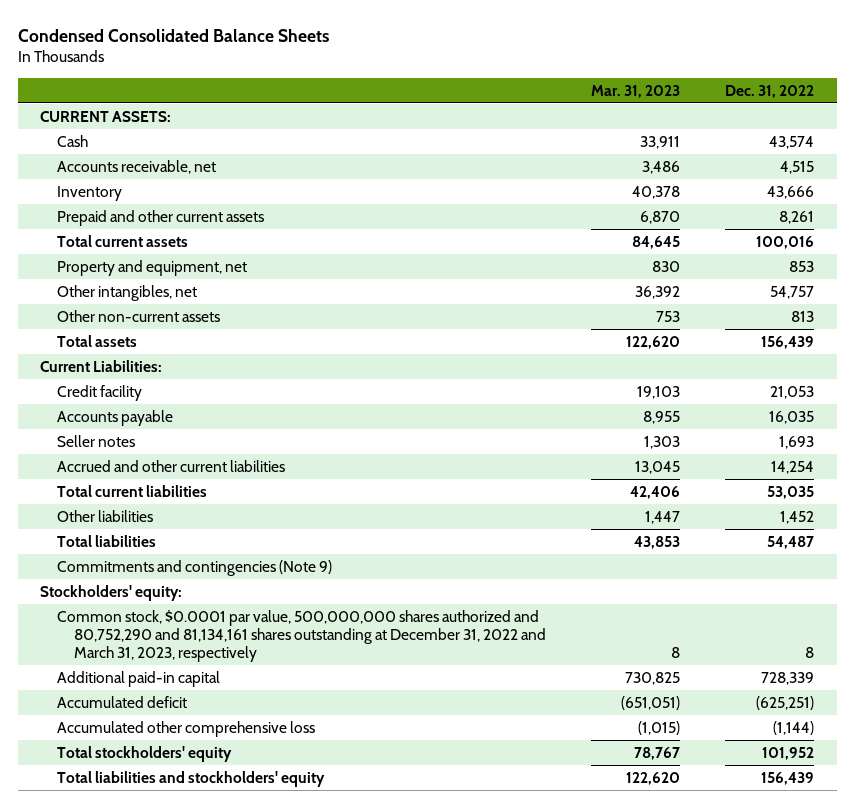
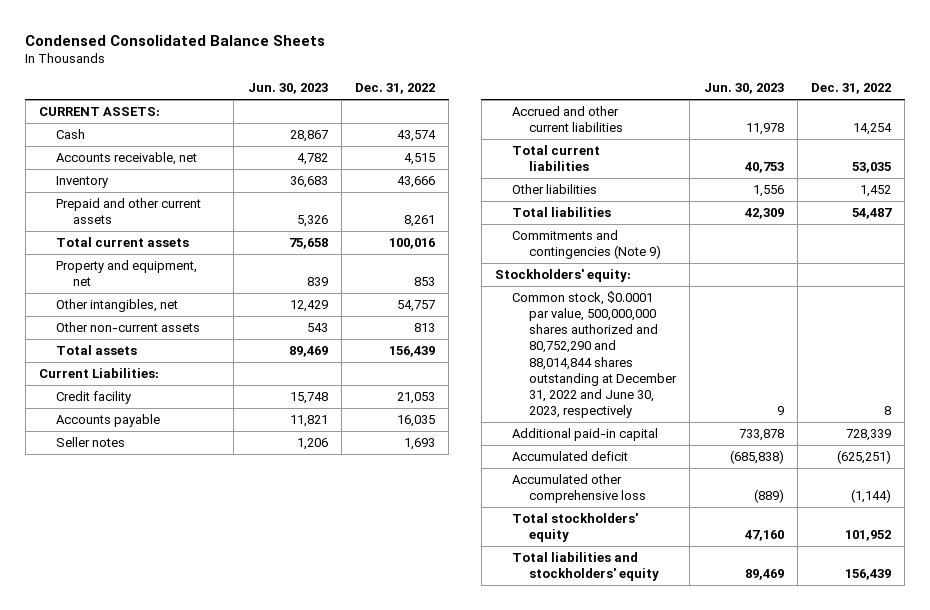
- | Mar. 31, 2023 | Dec. 31, 2022
+ | Jun. 30, 2023 | Dec. 31, 2022
- Common stock, $0.0001 par value, 500,000,000 shares authorized and 80,752,290 and 81,134,161 shares outstanding at December 31, 2022 and March 31, 2023, respectively | 8 | 8
+ Common stock, $0.0001 par value, 500,000,000 shares authorized and 80,752,290 and 88,014,844 shares outstanding at December 31, 2022 and June 30, 2023, respectively | 9 | 8

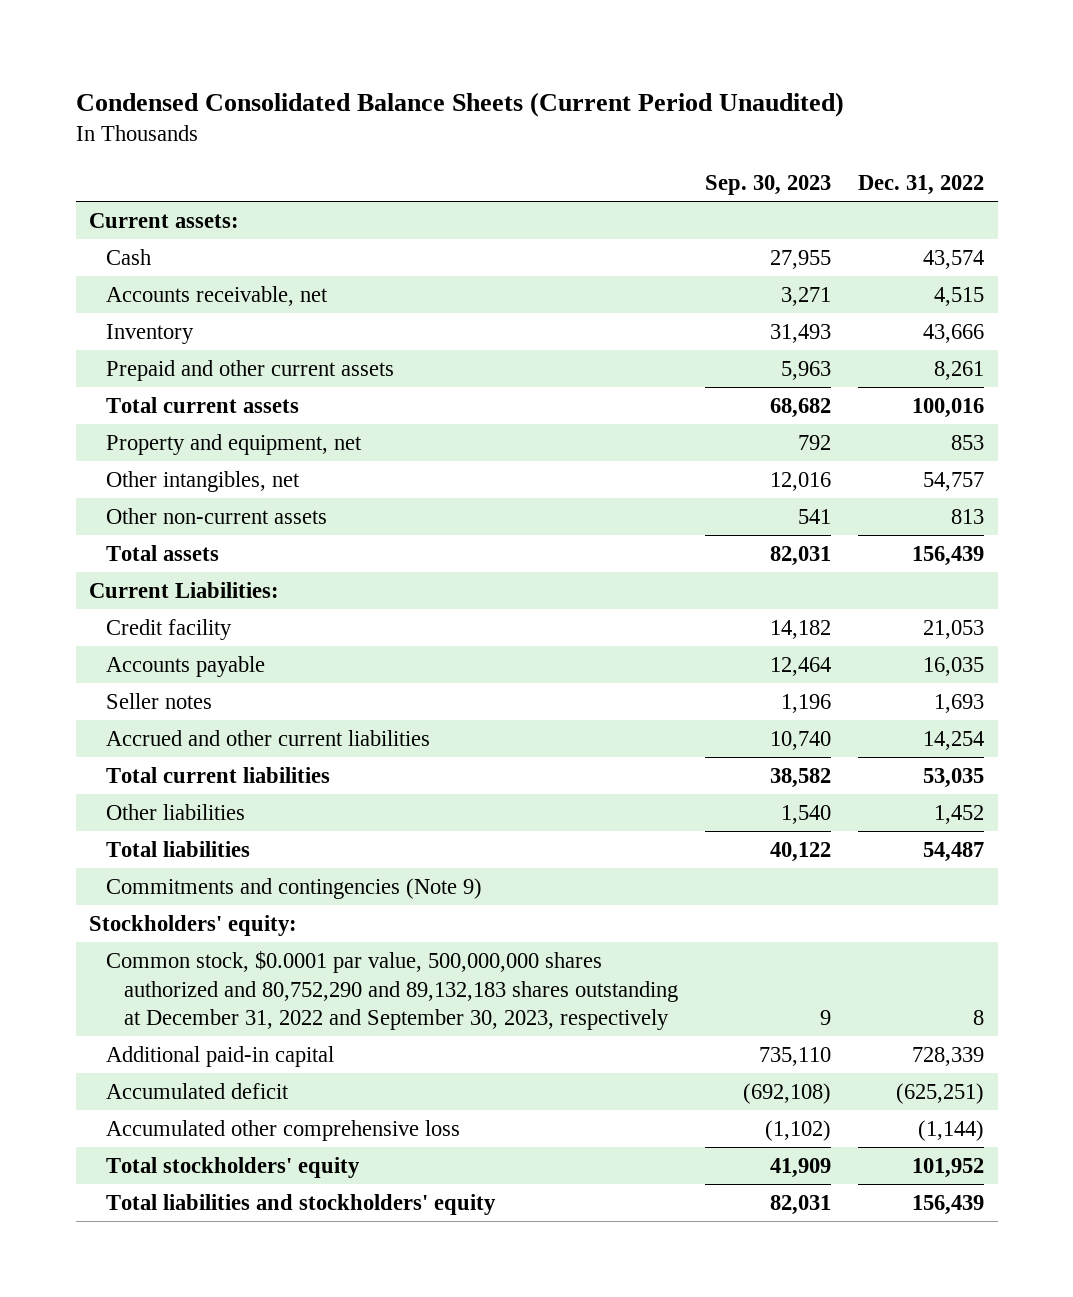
- Condensed Consolidated Balance Sheets
+ Condensed Consolidated Balance Sheets (Current Period Unaudited)
- | Jun. 30, 2023 | Dec. 31, 2022
+ | Sep. 30, 2023 | Dec. 31, 2022
- CURRENT ASSETS:
+ Current assets:
- Common stock, $0.0001 par value, 500,000,000 shares authorized and 80,752,290 and 88,014,844 shares outstanding at December 31, 2022 and June 30, 2023, respectively | 9 | 8
+ Common stock, $0.0001 par value, 500,000,000 shares authorized and 80,752,290 and 89,132,183 shares outstanding at December 31, 2022 and September 30, 2023, respectively | 9 | 8

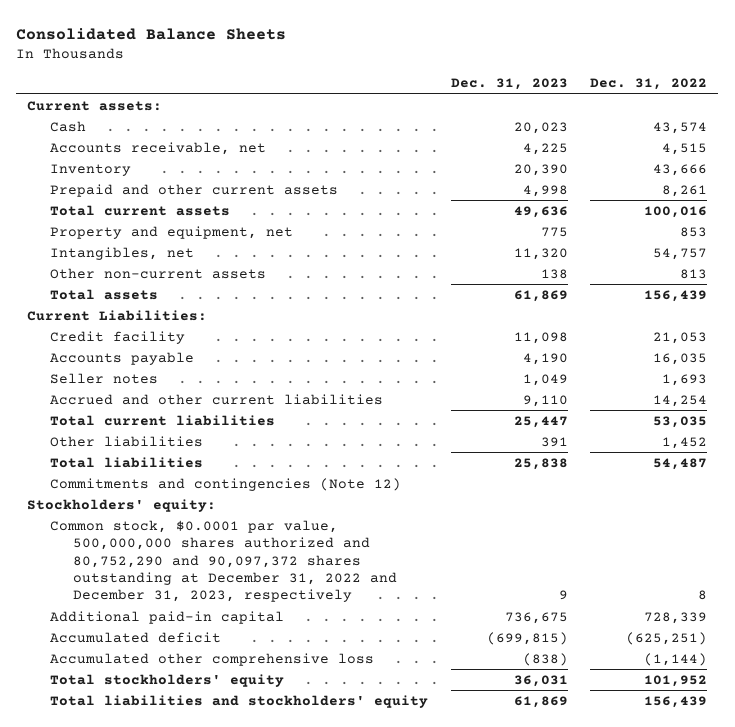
- Condensed Consolidated Balance Sheets (Current Period Unaudited)
+ Consolidated Balance Sheets
- | Sep. 30, 2023 | Dec. 31, 2022
+ | Dec. 31, 2023 | Dec. 31, 2022
- Other intangibles, net | 12,016 | 54,757
+ Intangibles, net | 11,320 | 54,757
- Commitments and contingencies (Note 9)
+ Commitments and contingencies (Note 12)
- Common stock, $0.0001 par value, 500,000,000 shares authorized and 80,752,290 and 89,132,183 shares outstanding at December 31, 2022 and September 30, 2023, respectively | 9 | 8
+ Common stock, $0.0001 par value, 500,000,000 shares authorized and 80,752,290 and 90,097,372 shares outstanding at December 31, 2022 and December 31, 2023, respectively | 9 | 8

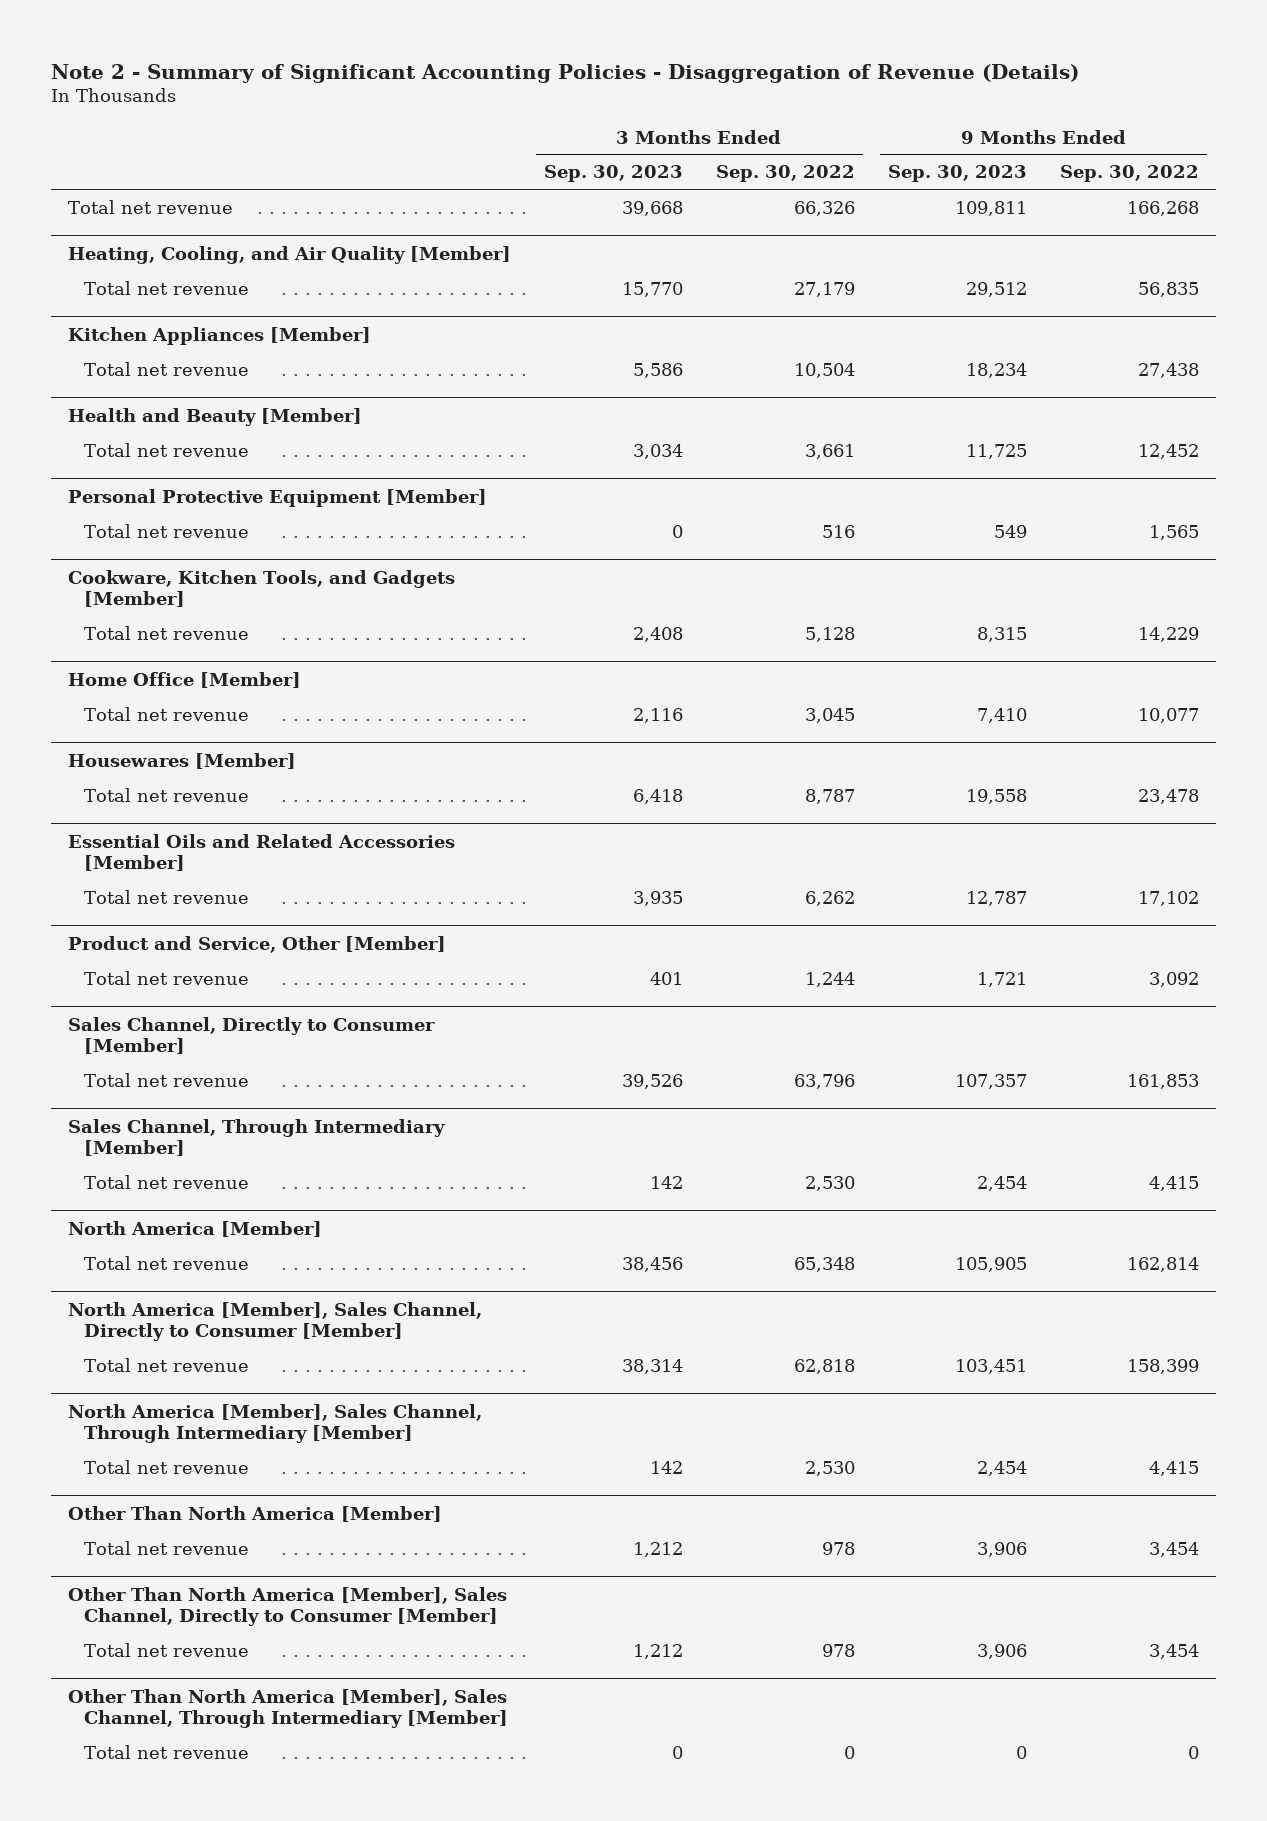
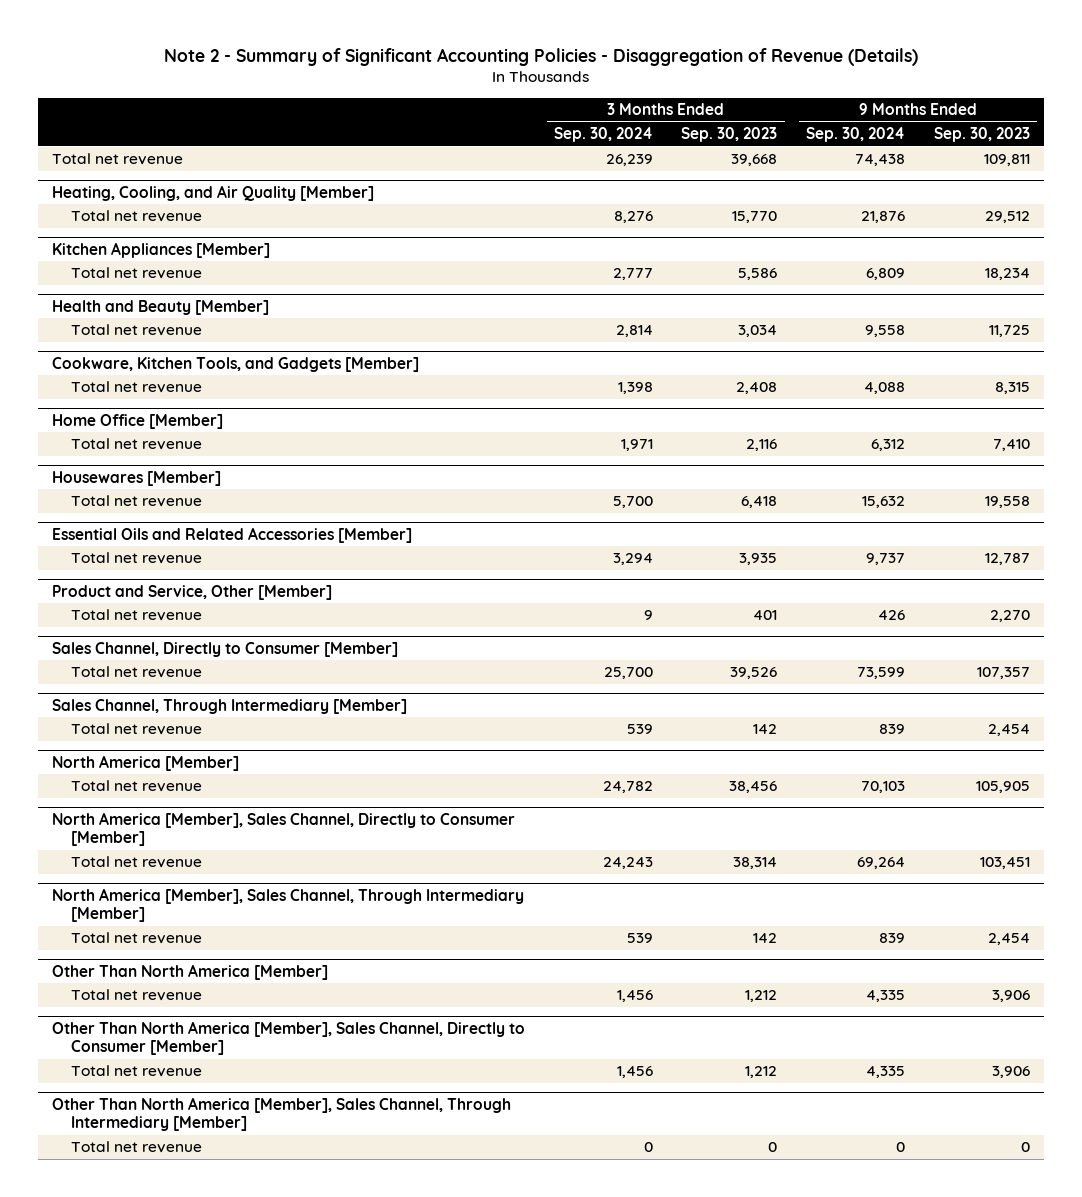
- | 3 Months Ended Sep. 30, 2023 | 3 Months Ended Sep. 30, 2022 | 9 Months Ended Sep. 30, 2023 | 9 Months Ended Sep. 30, 2022
+ | 3 Months Ended Sep. 30, 2024 | 3 Months Ended Sep. 30, 2023 | 9 Months Ended Sep. 30, 2024 | 9 Months Ended Sep. 30, 2023
- Personal Protective Equipment [Member]
- Total net revenue | 0 | 516 | 549 | 1,565
@ Product and Service, Other [Member]
- Total net revenue | 401 | 1,244 | 1,721 | 3,092
+ Total net revenue | 9 | 401 | 426 | 2,270

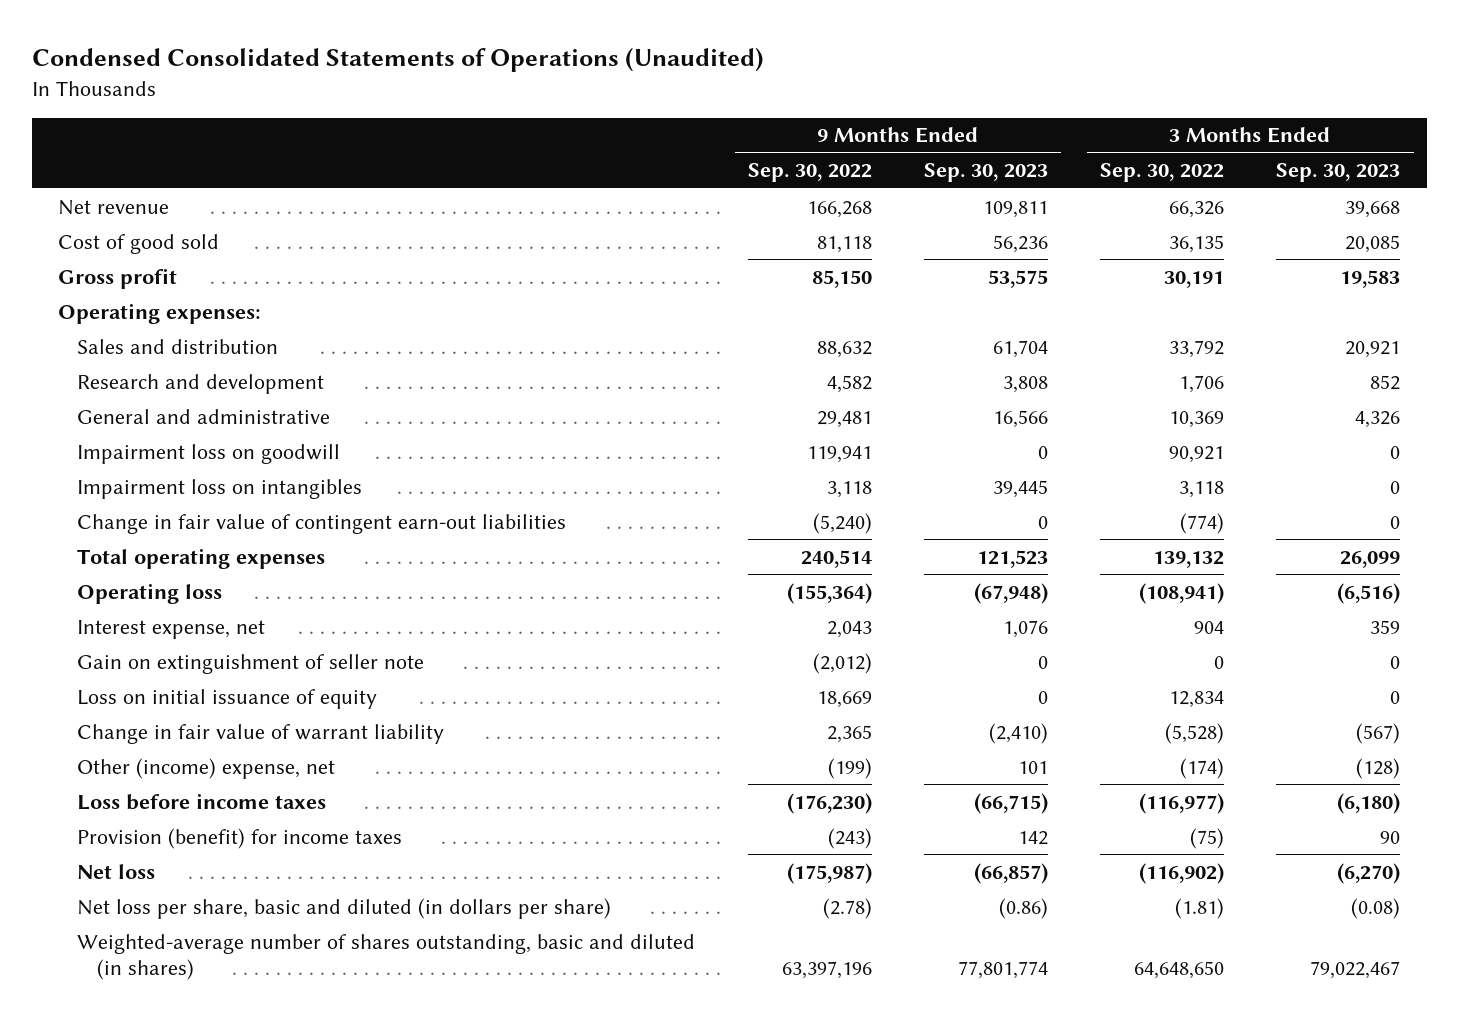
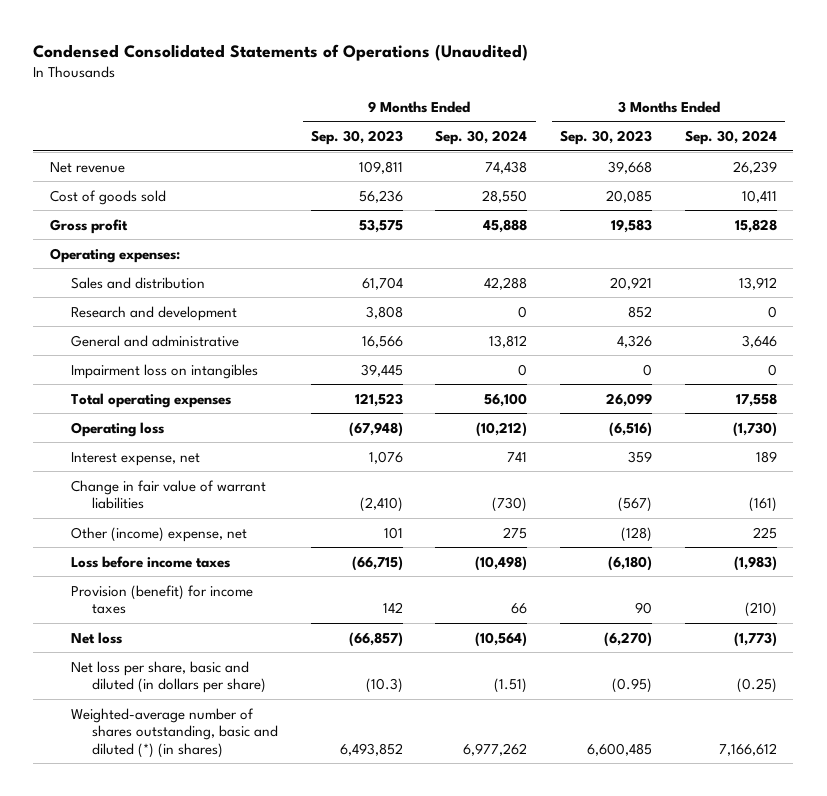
- | 9 Months Ended Sep. 30, 2022 | 9 Months Ended Sep. 30, 2023 | 3 Months Ended Sep. 30, 2022 | 3 Months Ended Sep. 30, 2023
+ | 9 Months Ended Sep. 30, 2023 | 9 Months Ended Sep. 30, 2024 | 3 Months Ended Sep. 30, 2023 | 3 Months Ended Sep. 30, 2024
- Cost of good sold | 81,118 | 56,236 | 36,135 | 20,085
+ Cost of goods sold | 56,236 | 28,550 | 20,085 | 10,411
- Impairment loss on goodwill | 119,941 | 0 | 90,921 | 0
- Change in fair value of contingent earn-out liabilities | (5,240) | 0 | (774) | 0
- Gain on extinguishment of seller note | (2,012) | 0 | 0 | 0
- Loss on initial issuance of equity | 18,669 | 0 | 12,834 | 0
- Change in fair value of warrant liability | 2,365 | (2,410) | (5,528) | (567)
+ Change in fair value of warrant liabilities | (2,410) | (730) | (567) | (161)
- Net loss per share, basic and diluted (in dollars per share) | (2.78) | (0.86) | (1.81) | (0.08)
- Weighted-average number of shares outstanding, basic and diluted (in shares) | 63,397,196 | 77,801,774 | 64,648,650 | 79,022,467
+ Net loss per share, basic and diluted (in dollars per share) | (10.3) | (1.51) | (0.95) | (0.25)
+ Weighted-average number of shares outstanding, basic and diluted (*) (in shares) | 6,493,852 | 6,977,262 | 6,600,485 | 7,166,612

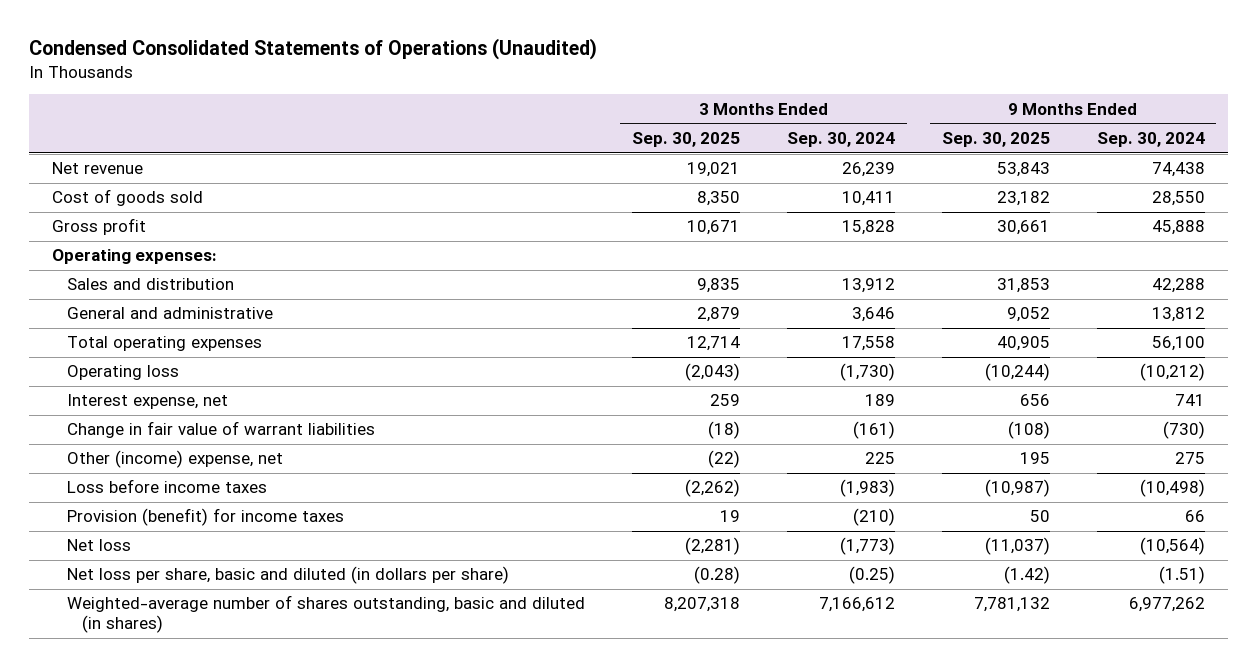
- | 9 Months Ended Sep. 30, 2023 | 9 Months Ended Sep. 30, 2024 | 3 Months Ended Sep. 30, 2023 | 3 Months Ended Sep. 30, 2024
+ | 3 Months Ended Sep. 30, 2025 | 3 Months Ended Sep. 30, 2024 | 9 Months Ended Sep. 30, 2025 | 9 Months Ended Sep. 30, 2024
- Research and development | 3,808 | 0 | 852 | 0
- Impairment loss on intangibles | 39,445 | 0 | 0 | 0
- Weighted-average number of shares outstanding, basic and diluted (*) (in shares) | 6,493,852 | 6,977,262 | 6,600,485 | 7,166,612
+ Weighted-average number of shares outstanding, basic and diluted (in shares) | 8,207,318 | 7,166,612 | 7,781,132 | 6,977,262

